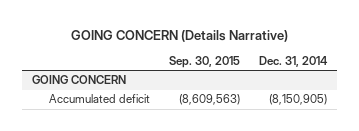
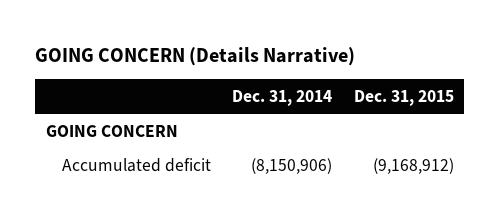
- | Sep. 30, 2015 | Dec. 31, 2014
+ | Dec. 31, 2014 | Dec. 31, 2015
- Accumulated deficit | (8,609,563) | (8,150,905)
+ Accumulated deficit | (8,150,906) | (9,168,912)

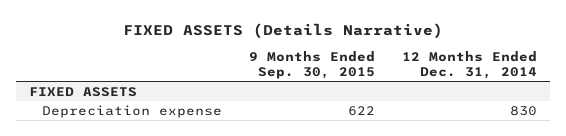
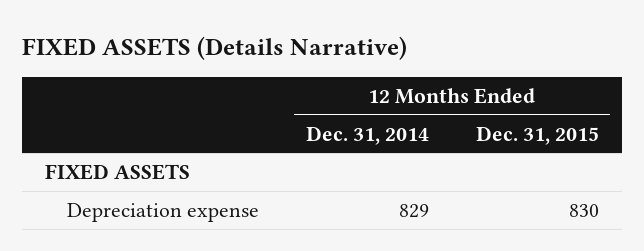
- | 9 Months Ended Sep. 30, 2015 | 12 Months Ended Dec. 31, 2014
+ | 12 Months Ended Dec. 31, 2014 | 12 Months Ended Dec. 31, 2015
- Depreciation expense | 622 | 830
+ Depreciation expense | 829 | 830

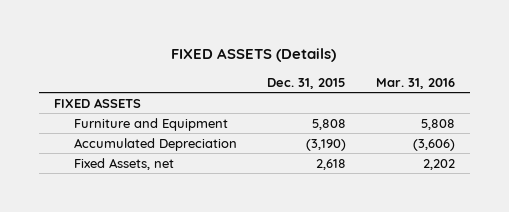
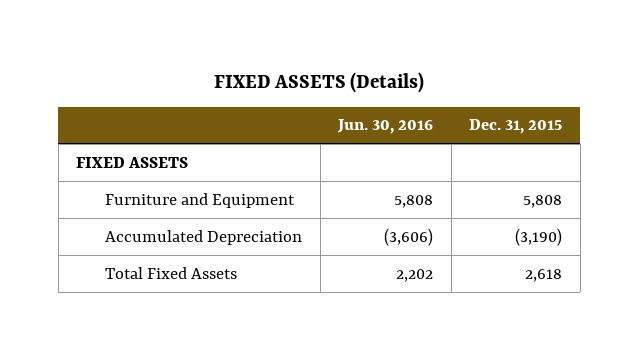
- | Dec. 31, 2015 | Mar. 31, 2016
+ | Jun. 30, 2016 | Dec. 31, 2015
- Fixed Assets, net | 2,618 | 2,202
+ Total Fixed Assets | 2,202 | 2,618

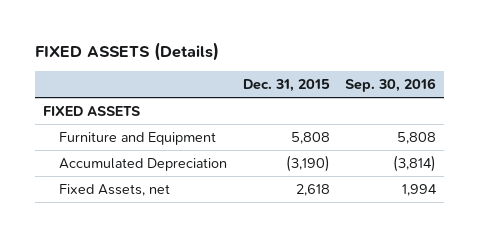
- | Jun. 30, 2016 | Dec. 31, 2015
+ | Dec. 31, 2015 | Sep. 30, 2016
- Total Fixed Assets | 2,202 | 2,618
+ Fixed Assets, net | 2,618 | 1,994

